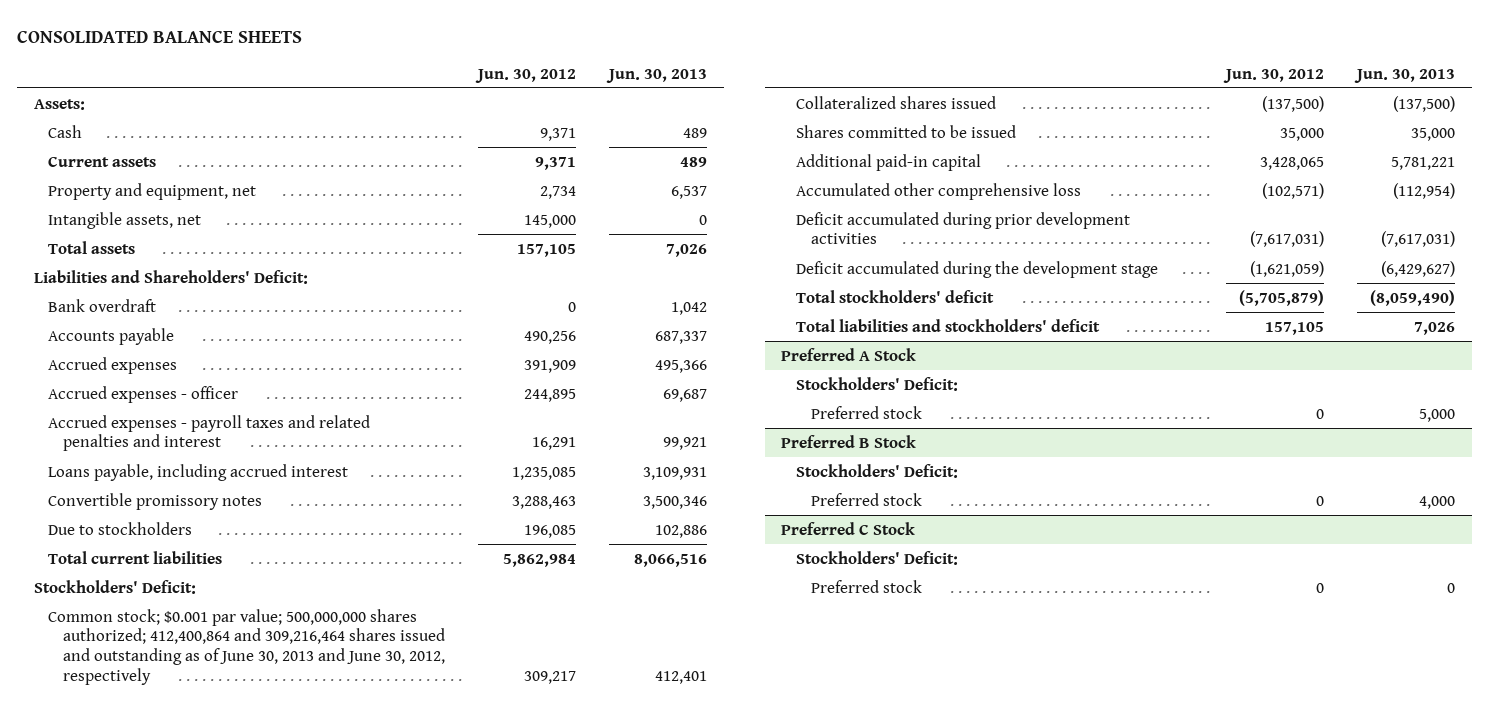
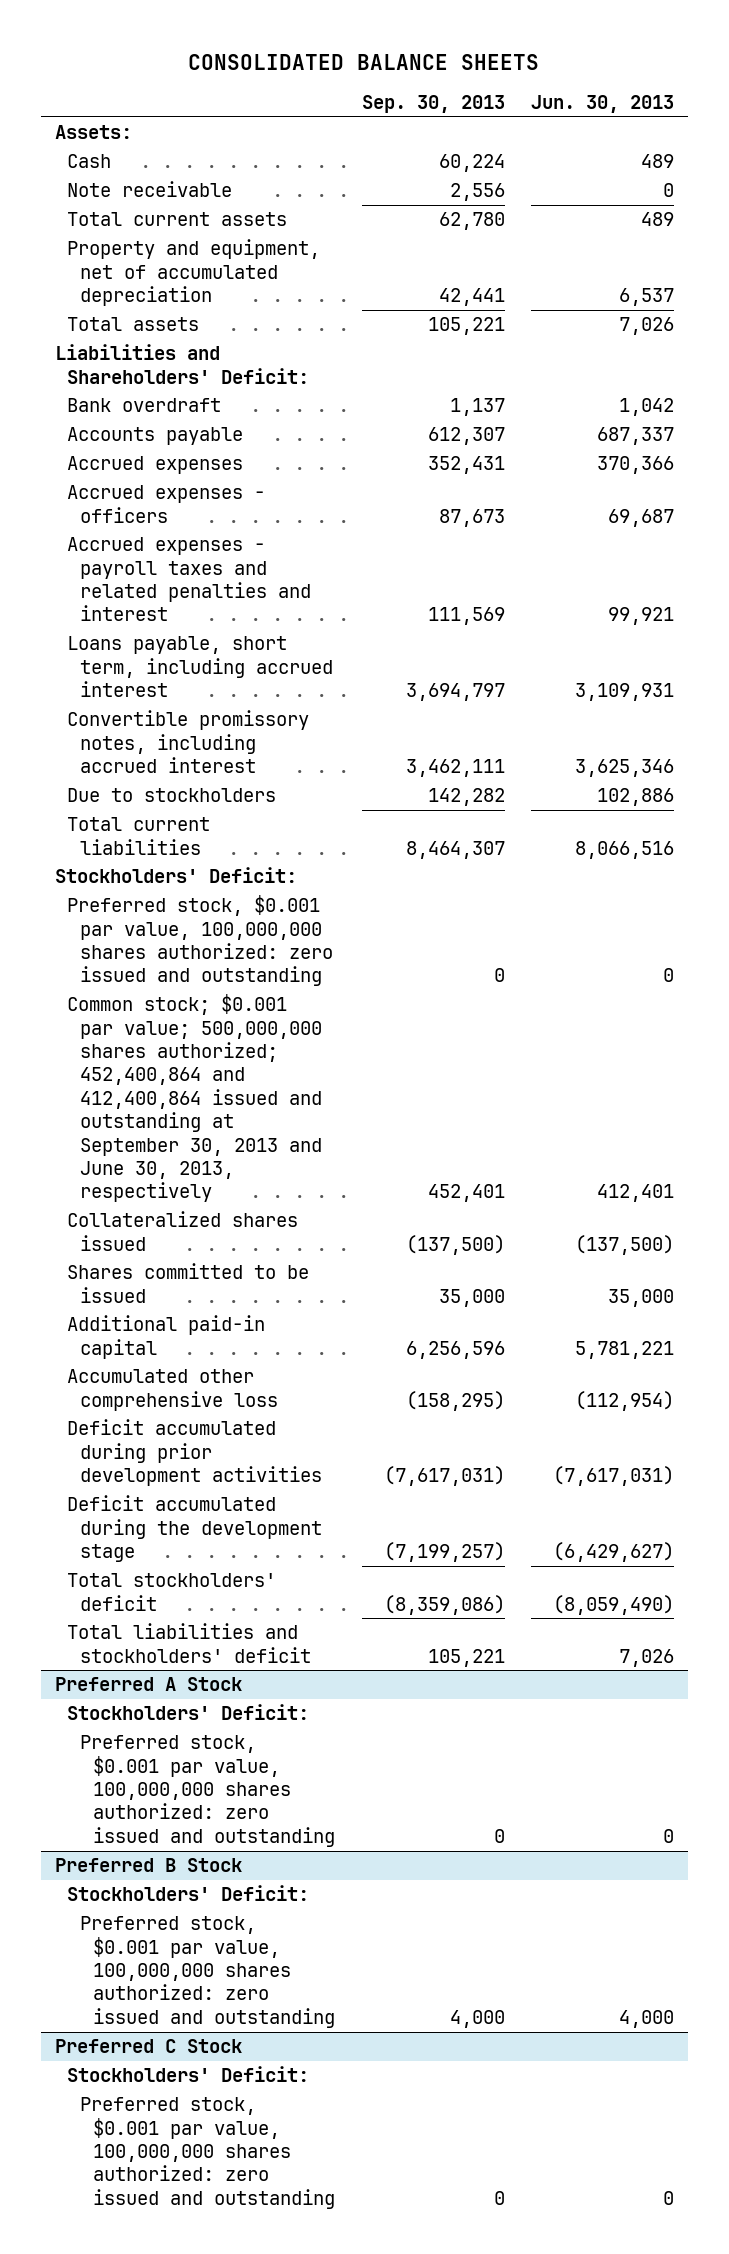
- | Jun. 30, 2012 | Jun. 30, 2013
+ | Sep. 30, 2013 | Jun. 30, 2013
- Current assets | 9,371 | 489
- Property and equipment, net | 2,734 | 6,537
- Intangible assets, net | 145,000 | 0
+ Note receivable | 2,556 | 0
+ Total current assets | 62,780 | 489
+ Property and equipment, net of accumulated depreciation | 42,441 | 6,537
- Accrued expenses | 391,909 | 495,366
- Accrued expenses - officer | 244,895 | 69,687
+ Accrued expenses | 352,431 | 370,366
+ Accrued expenses - officers | 87,673 | 69,687
- Loans payable, including accrued interest | 1,235,085 | 3,109,931
- Convertible promissory notes | 3,288,463 | 3,500,346
+ Loans payable, short term, including accrued interest | 3,694,797 | 3,109,931
+ Convertible promissory notes, including accrued interest | 3,462,111 | 3,625,346
- Common stock; $0.001 par value; 500,000,000 shares authorized; 412,400,864 and 309,216,464 shares issued and outstanding as of June 30, 2013 and June 30, 2012, respectively | 309,217 | 412,401
+ Preferred stock, $0.001 par value, 100,000,000 shares authorized: zero issued and outstanding | 0 | 0
+ Common stock; $0.001 par value; 500,000,000 shares authorized; 452,400,864 and 412,400,864 issued and outstanding at September 30, 2013 and June 30, 2013, respectively | 452,401 | 412,401
@ Preferred A Stock
- Preferred stock | 0 | 5,000
+ Preferred stock, $0.001 par value, 100,000,000 shares authorized: zero issued and outstanding | 0 | 0
@ Preferred B Stock
- Preferred stock | 0 | 4,000
+ Preferred stock, $0.001 par value, 100,000,000 shares authorized: zero issued and outstanding | 4,000 | 4,000
@ Preferred C Stock
- Preferred stock | 0 | 0
+ Preferred stock, $0.001 par value, 100,000,000 shares authorized: zero issued and outstanding | 0 | 0

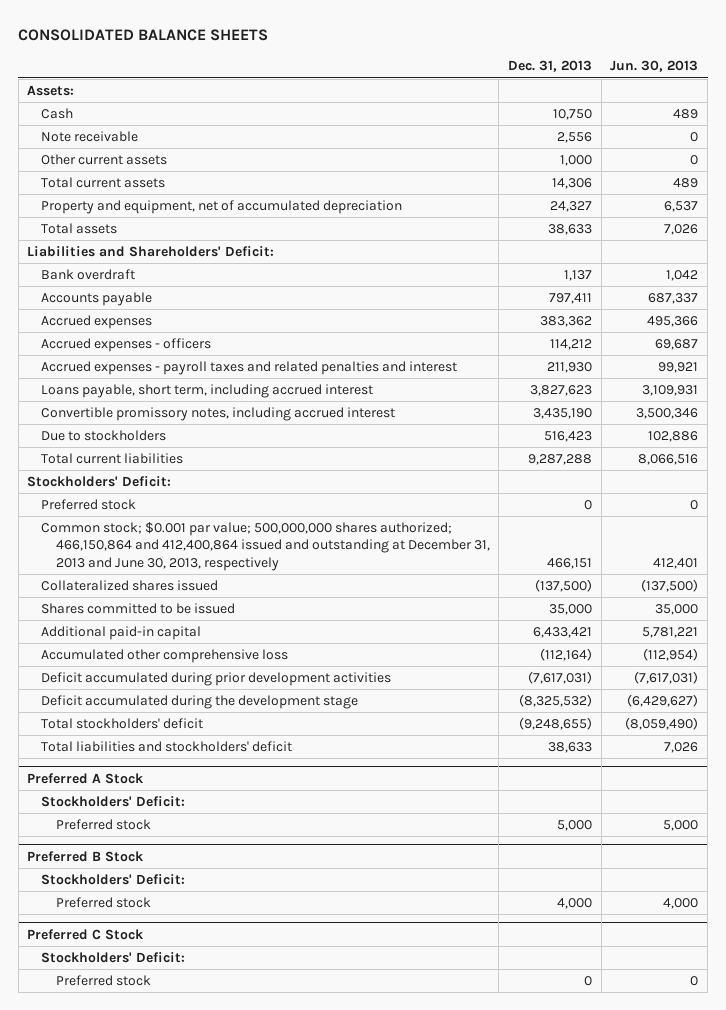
- | Sep. 30, 2013 | Jun. 30, 2013
+ | Dec. 31, 2013 | Jun. 30, 2013
+ Other current assets | 1,000 | 0
- Accrued expenses | 352,431 | 370,366
+ Accrued expenses | 383,362 | 495,366
- Convertible promissory notes, including accrued interest | 3,462,111 | 3,625,346
+ Convertible promissory notes, including accrued interest | 3,435,190 | 3,500,346
- Preferred stock, $0.001 par value, 100,000,000 shares authorized: zero issued and outstanding | 0 | 0
- Common stock; $0.001 par value; 500,000,000 shares authorized; 452,400,864 and 412,400,864 issued and outstanding at September 30, 2013 and June 30, 2013, respectively | 452,401 | 412,401
+ Preferred stock | 0 | 0
+ Common stock; $0.001 par value; 500,000,000 shares authorized; 466,150,864 and 412,400,864 issued and outstanding at December 31, 2013 and June 30, 2013, respectively | 466,151 | 412,401
@ Preferred A Stock
- Preferred stock, $0.001 par value, 100,000,000 shares authorized: zero issued and outstanding | 0 | 0
+ Preferred stock | 5,000 | 5,000
@ Preferred B Stock
- Preferred stock, $0.001 par value, 100,000,000 shares authorized: zero issued and outstanding | 4,000 | 4,000
+ Preferred stock | 4,000 | 4,000
@ Preferred C Stock
- Preferred stock, $0.001 par value, 100,000,000 shares authorized: zero issued and outstanding | 0 | 0
+ Preferred stock | 0 | 0

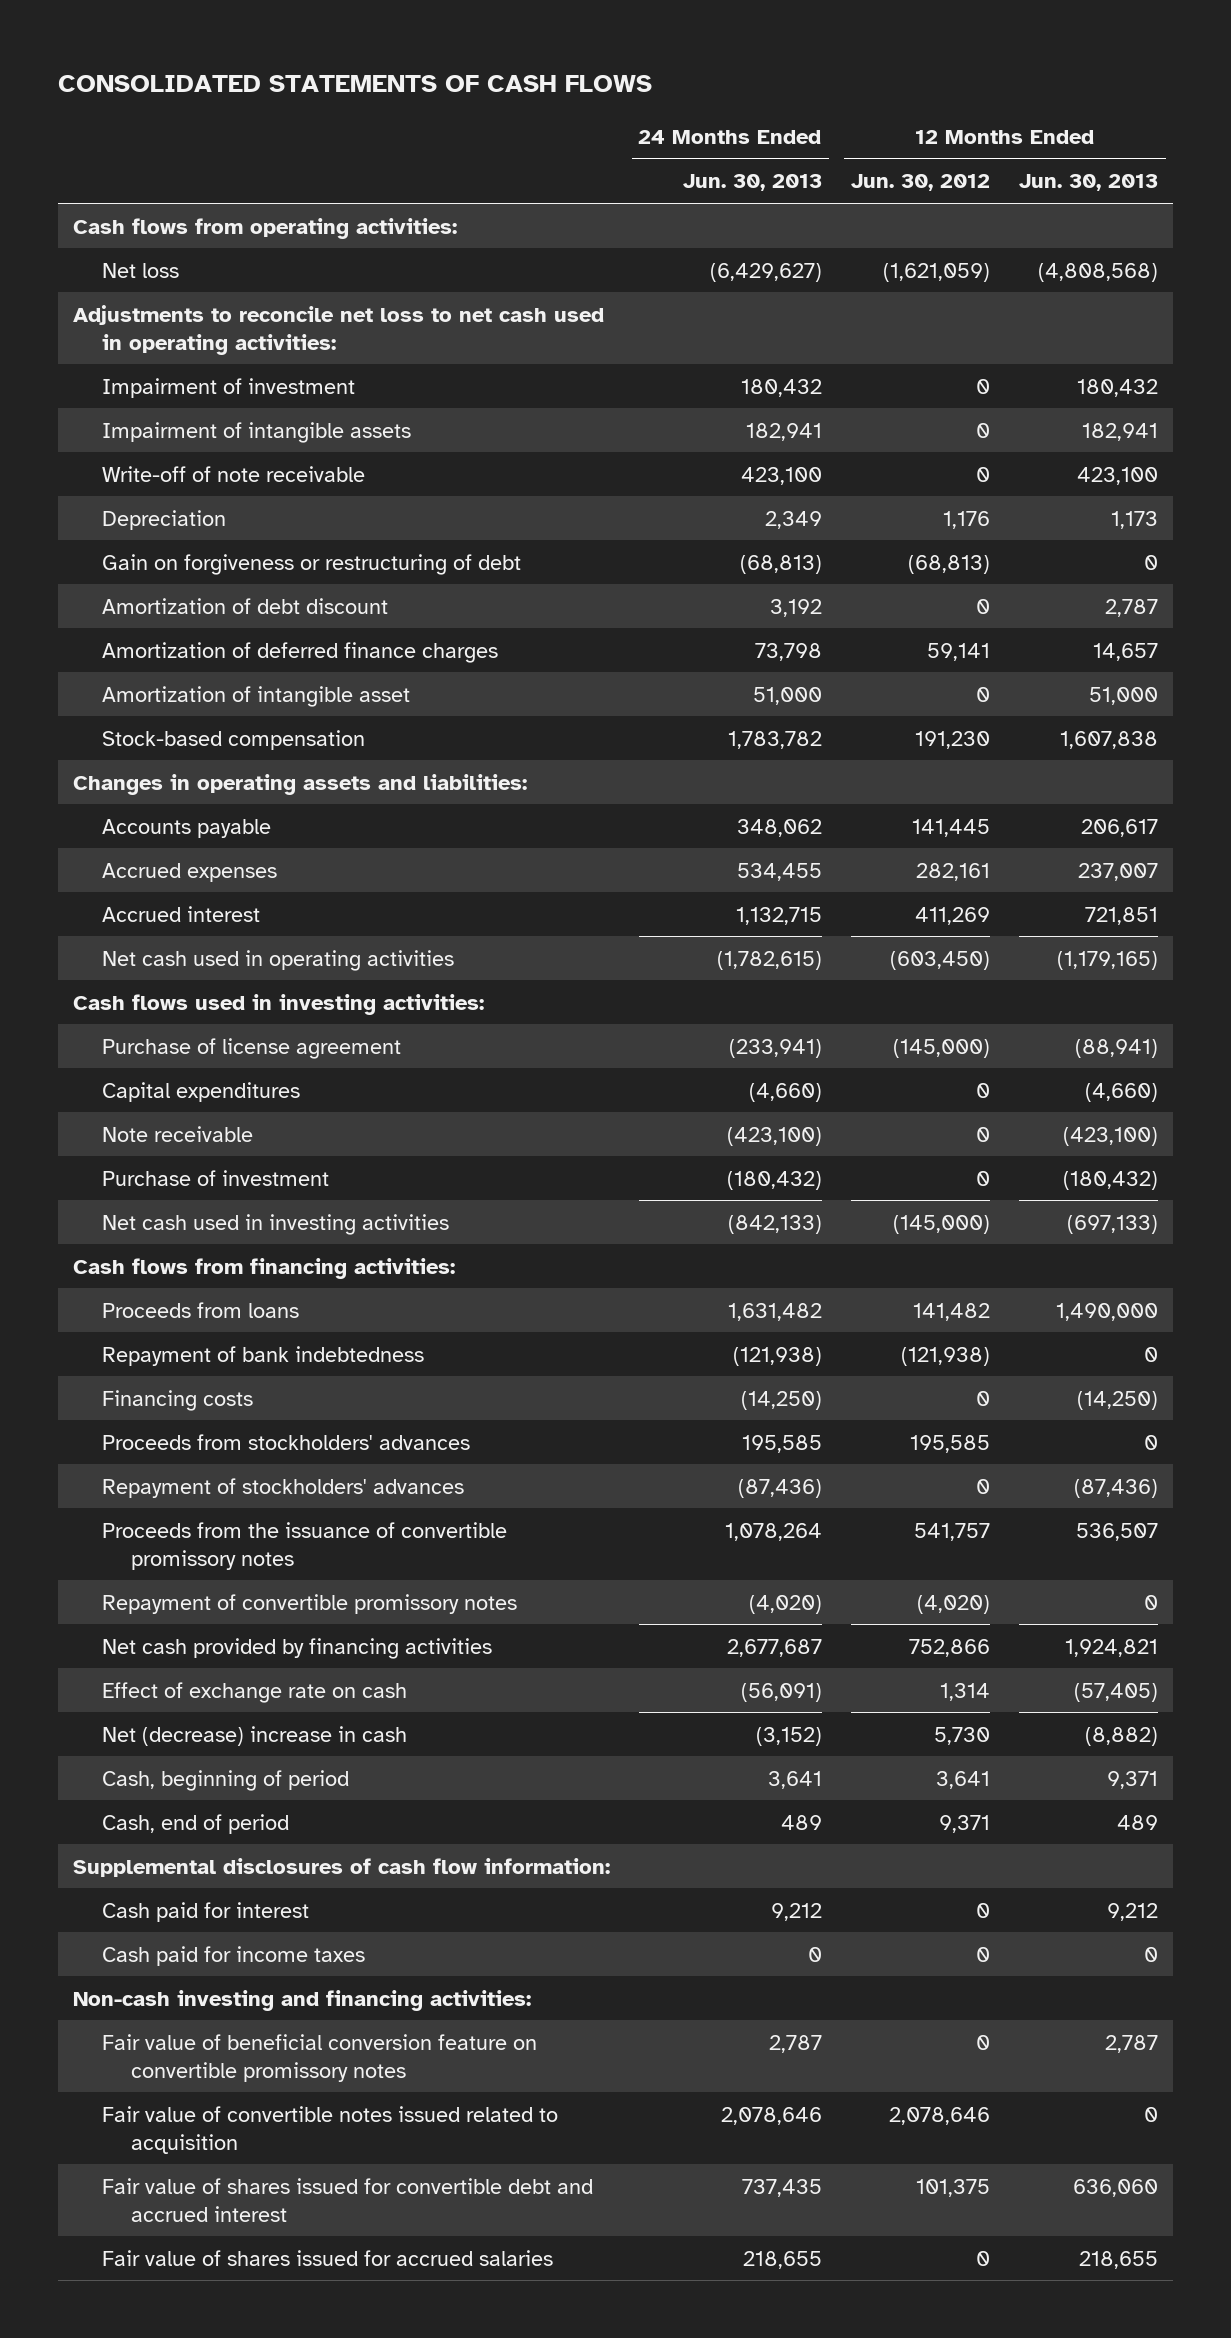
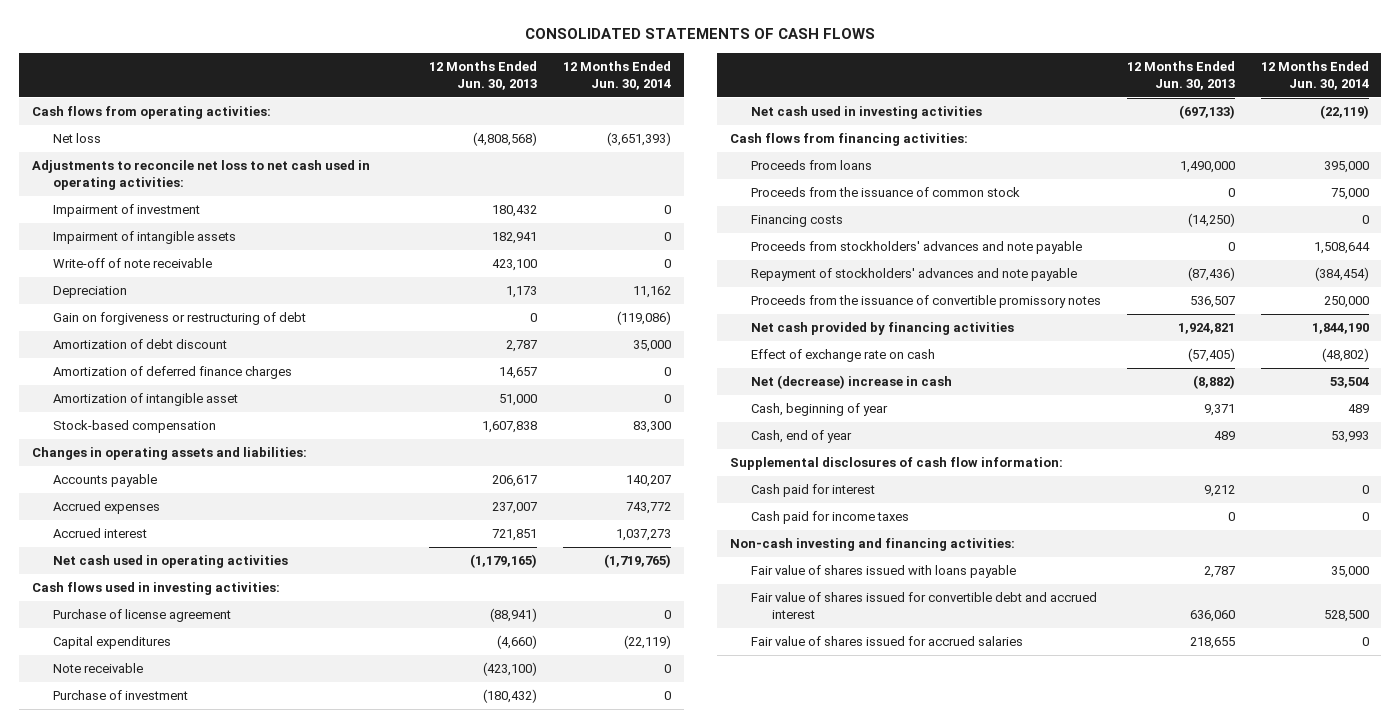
- | 24 Months Ended Jun. 30, 2013 | 12 Months Ended Jun. 30, 2012 | 12 Months Ended Jun. 30, 2013
+ | 12 Months Ended Jun. 30, 2013 | 12 Months Ended Jun. 30, 2014
- Repayment of bank indebtedness | (121,938) | (121,938) | 0
+ Proceeds from the issuance of common stock | 0 | 75,000
- Proceeds from stockholders' advances | 195,585 | 195,585 | 0
- Repayment of stockholders' advances | (87,436) | 0 | (87,436)
+ Proceeds from stockholders' advances and note payable | 0 | 1,508,644
+ Repayment of stockholders' advances and note payable | (87,436) | (384,454)
- Repayment of convertible promissory notes | (4,020) | (4,020) | 0
- Cash, beginning of period | 3,641 | 3,641 | 9,371
- Cash, end of period | 489 | 9,371 | 489
+ Cash, beginning of year | 9,371 | 489
+ Cash, end of year | 489 | 53,993
- Fair value of beneficial conversion feature on convertible promissory notes | 2,787 | 0 | 2,787
- Fair value of convertible notes issued related to acquisition | 2,078,646 | 2,078,646 | 0
+ Fair value of shares issued with loans payable | 2,787 | 35,000

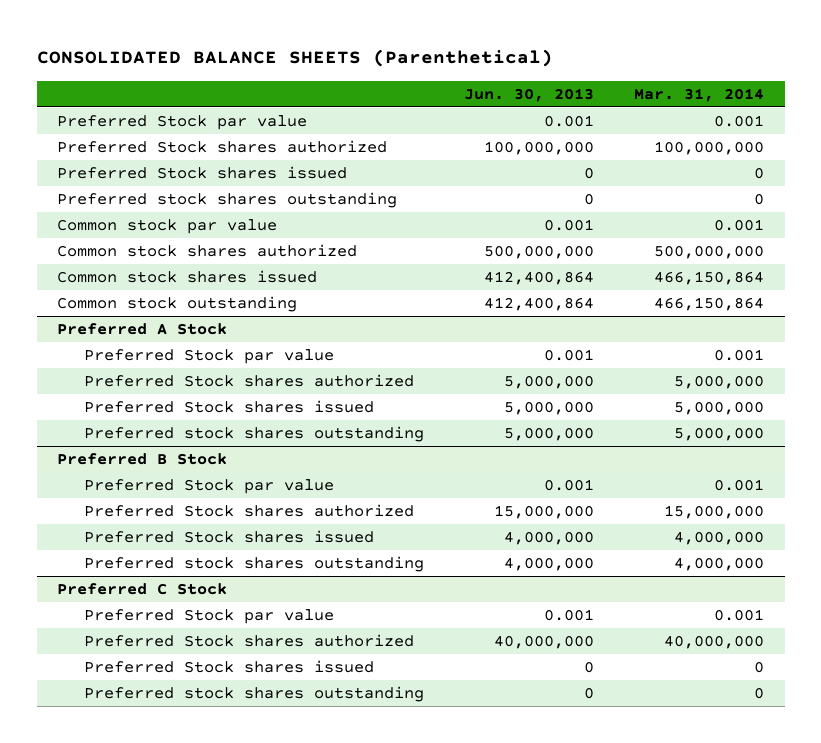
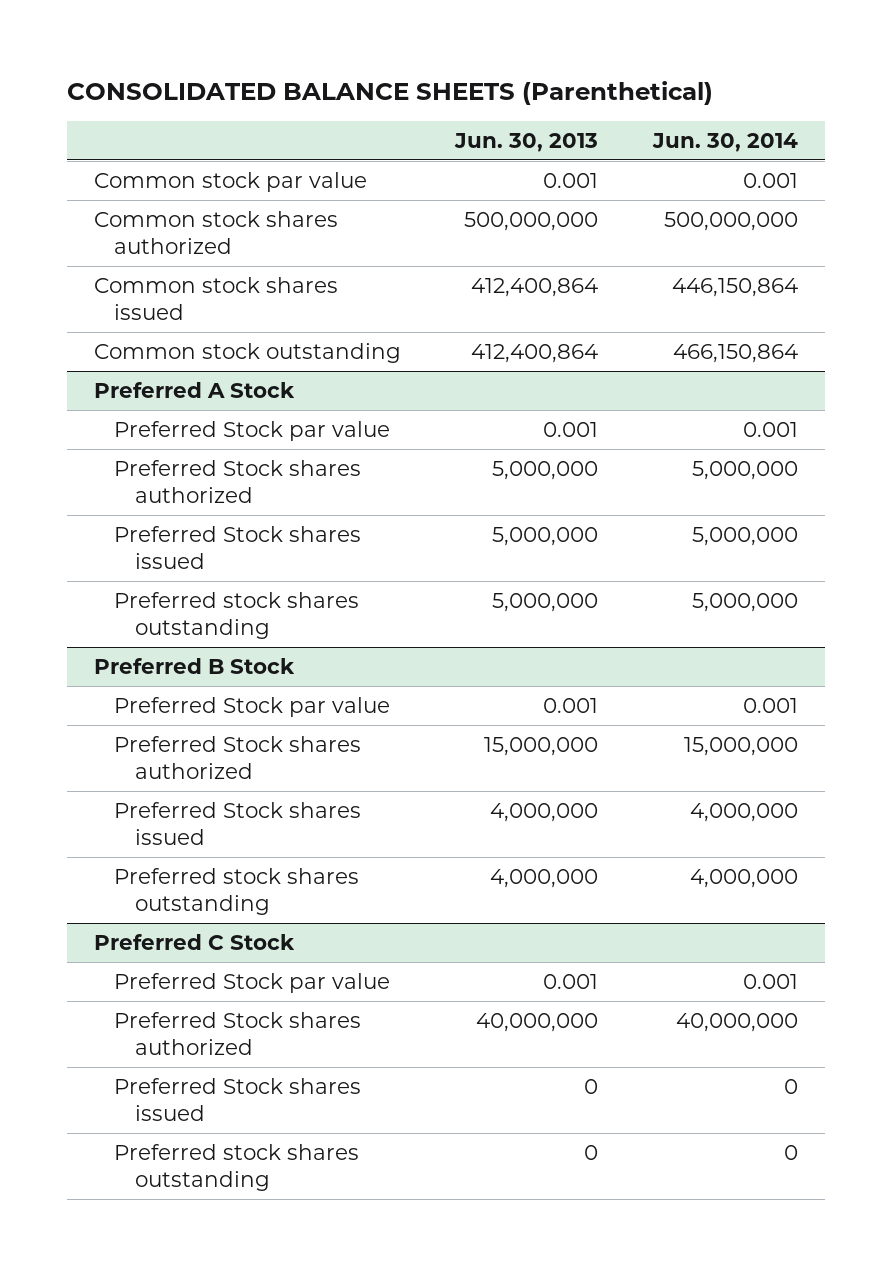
- | Jun. 30, 2013 | Mar. 31, 2014
+ | Jun. 30, 2013 | Jun. 30, 2014
- Preferred Stock par value | 0.001 | 0.001
- Preferred Stock shares authorized | 100,000,000 | 100,000,000
- Preferred Stock shares issued | 0 | 0
- Preferred stock shares outstanding | 0 | 0

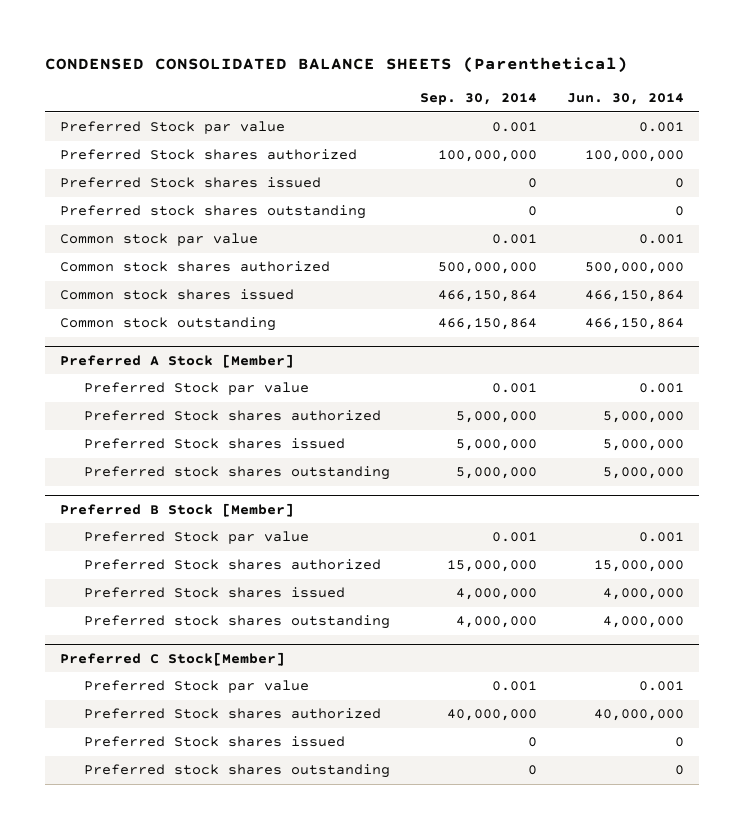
- CONSOLIDATED BALANCE SHEETS (Parenthetical)
+ CONDENSED CONSOLIDATED BALANCE SHEETS (Parenthetical)
- | Jun. 30, 2013 | Jun. 30, 2014
+ | Sep. 30, 2014 | Jun. 30, 2014
+ Preferred Stock par value | 0.001 | 0.001
+ Preferred Stock shares authorized | 100,000,000 | 100,000,000
+ Preferred Stock shares issued | 0 | 0
+ Preferred stock shares outstanding | 0 | 0
- Common stock shares issued | 412,400,864 | 446,150,864
+ Common stock shares issued | 466,150,864 | 466,150,864
- Preferred A Stock
+ Preferred A Stock [Member]
- Preferred B Stock
+ Preferred B Stock [Member]
- Preferred C Stock
+ Preferred C Stock[Member]

